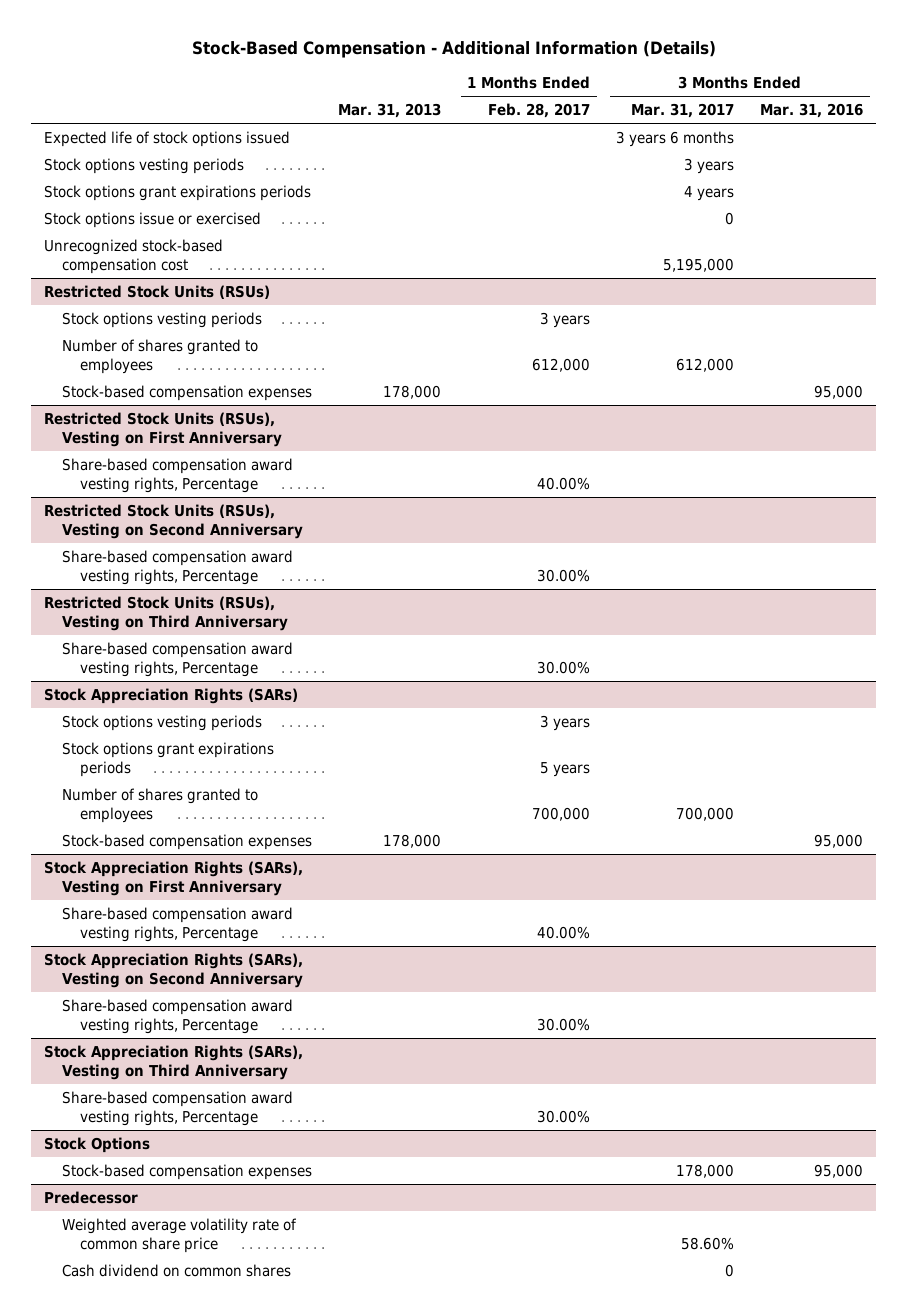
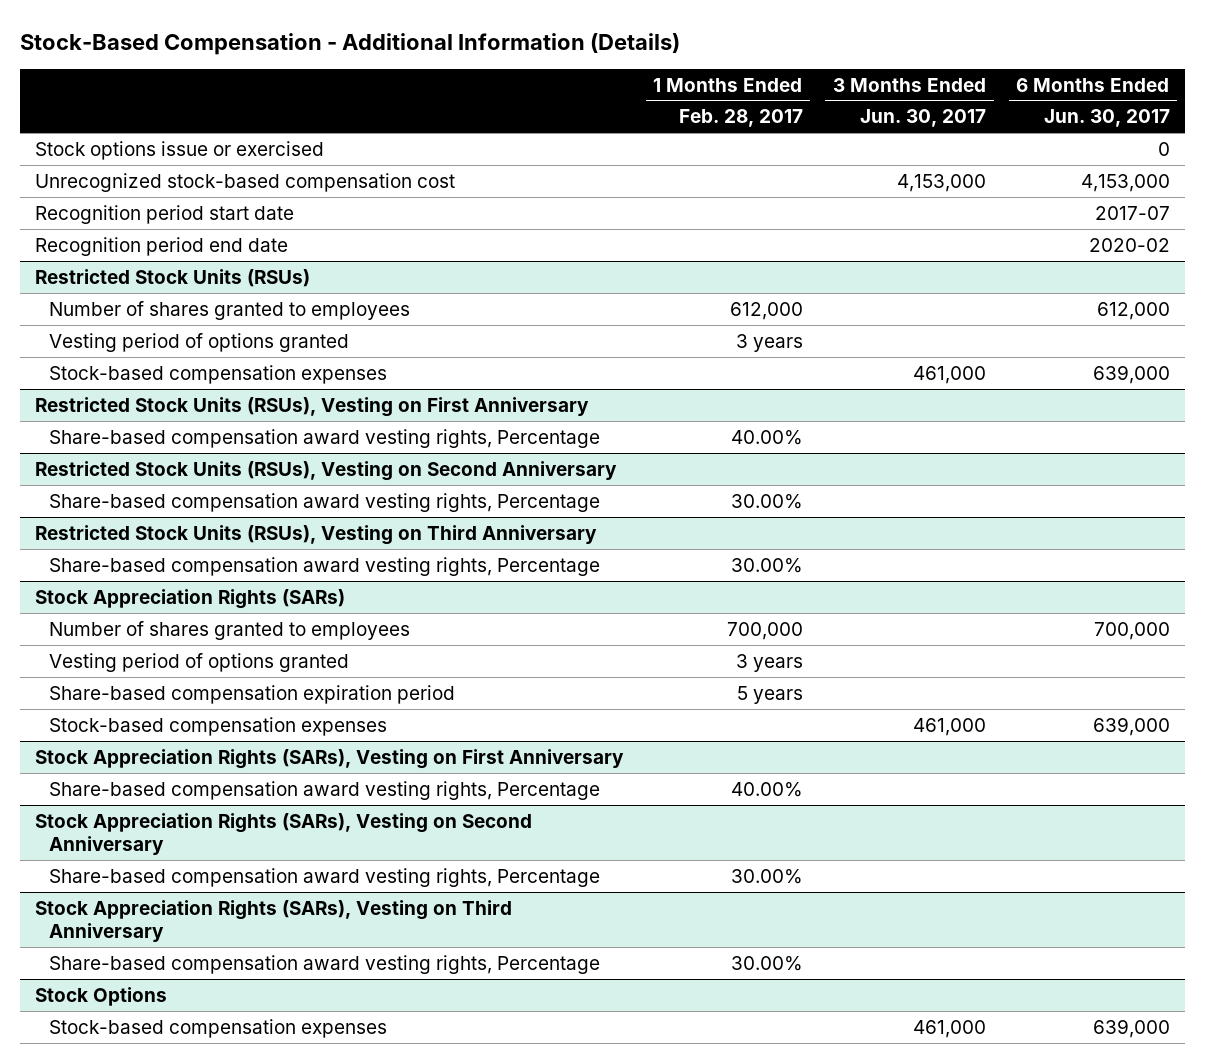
- | Mar. 31, 2013 | 1 Months Ended Feb. 28, 2017 | 3 Months Ended Mar. 31, 2017 | 3 Months Ended Mar. 31, 2016
+ | 1 Months Ended Feb. 28, 2017 | 3 Months Ended Jun. 30, 2017 | 6 Months Ended Jun. 30, 2017
- Expected life of stock options issued | | | 3 years 6 months |
- Stock options vesting periods | | | 3 years |
- Stock options grant expirations periods | | | 4 years |
+ Recognition period start date | | | 2017-07
+ Recognition period end date | | | 2020-02
@ Restricted Stock Units (RSUs)
- Stock options vesting periods | | 3 years | |
+ Vesting period of options granted | 3 years | |
@ Stock Appreciation Rights (SARs)
- Stock options vesting periods | | 3 years | |
- Stock options grant expirations periods | | 5 years | |
+ Vesting period of options granted | 3 years | |
+ Share-based compensation expiration period | 5 years | |
- Predecessor
- Weighted average volatility rate of common share price | | | 58.60% |
- Cash dividend on common shares | | | 0 |

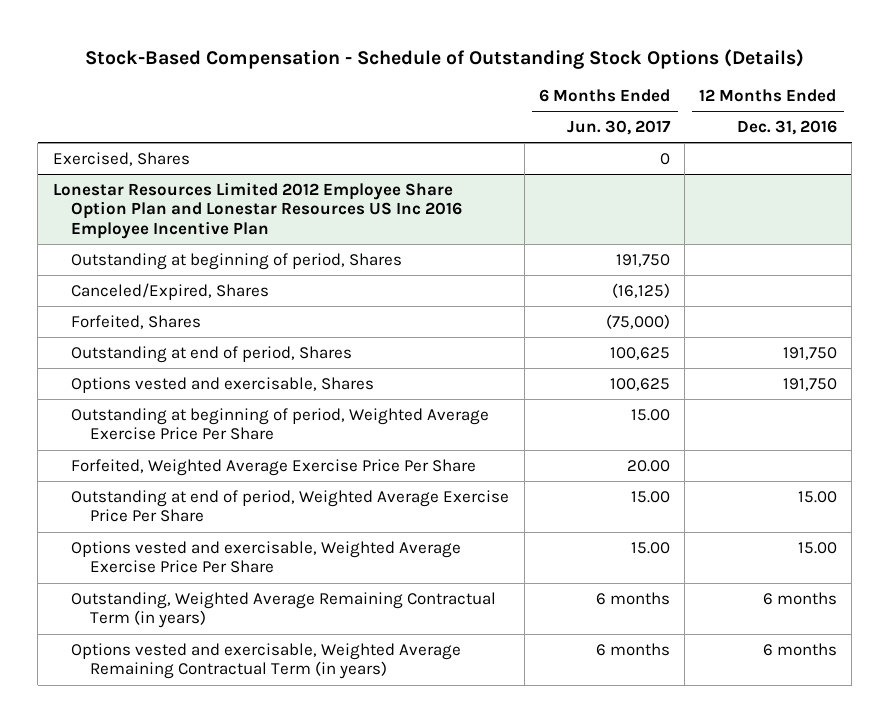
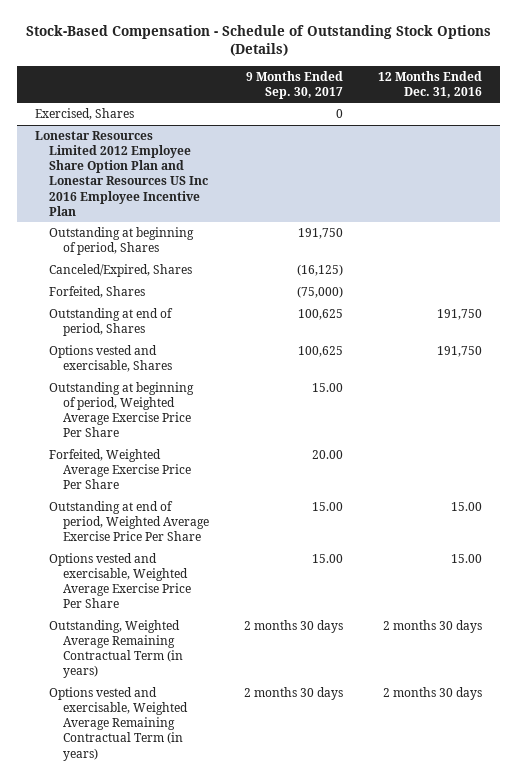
- | 6 Months Ended Jun. 30, 2017 | 12 Months Ended Dec. 31, 2016
+ | 9 Months Ended Sep. 30, 2017 | 12 Months Ended Dec. 31, 2016
@ Lonestar Resources Limited 2012 Employee Share Option Plan and Lonestar Resources US Inc 2016 Employee Incentive Plan
- Outstanding, Weighted Average Remaining Contractual Term (in years) | 6 months | 6 months
- Options vested and exercisable, Weighted Average Remaining Contractual Term (in years) | 6 months | 6 months
+ Outstanding, Weighted Average Remaining Contractual Term (in years) | 2 months 30 days | 2 months 30 days
+ Options vested and exercisable, Weighted Average Remaining Contractual Term (in years) | 2 months 30 days | 2 months 30 days

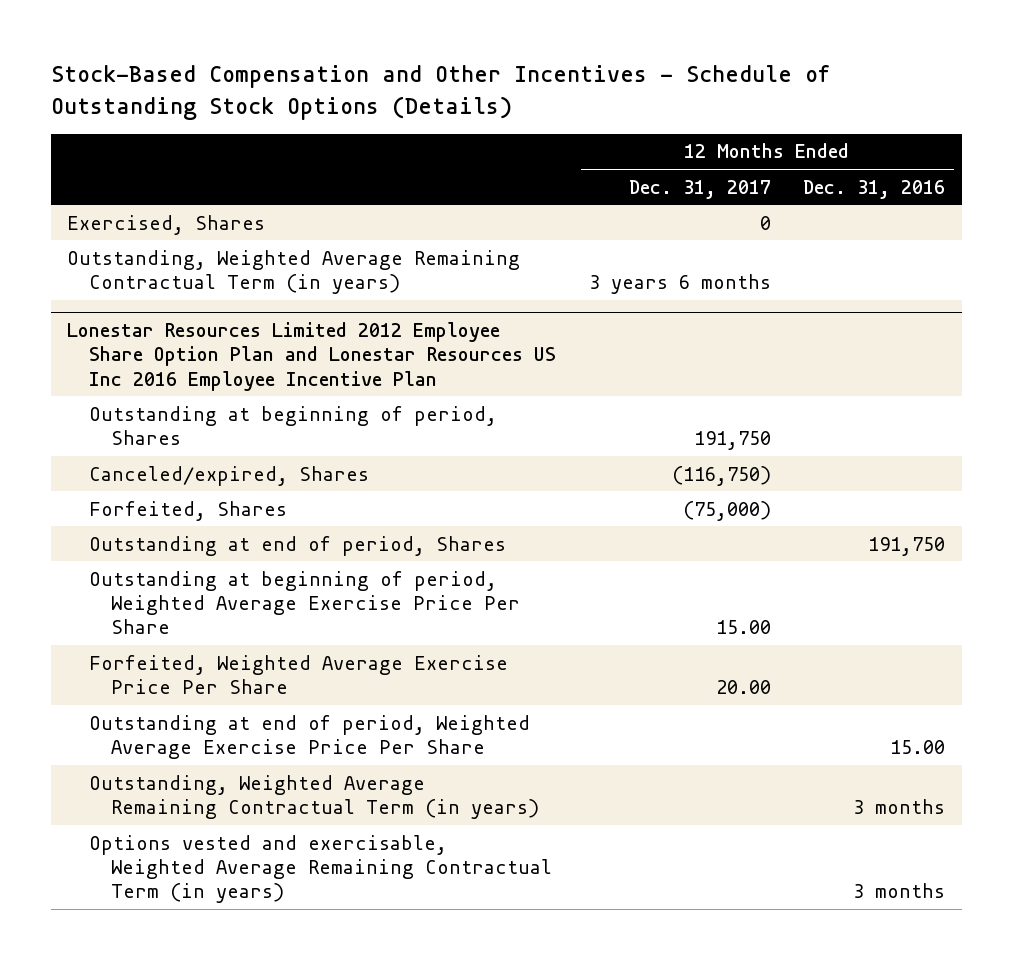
- Stock-Based Compensation - Schedule of Outstanding Stock Options (Details)
+ Stock-Based Compensation and Other Incentives - Schedule of Outstanding Stock Options (Details)
- | 9 Months Ended Sep. 30, 2017 | 12 Months Ended Dec. 31, 2016
+ | 12 Months Ended Dec. 31, 2017 | 12 Months Ended Dec. 31, 2016
+ Outstanding, Weighted Average Remaining Contractual Term (in years) | 3 years 6 months |
@ Lonestar Resources Limited 2012 Employee Share Option Plan and Lonestar Resources US Inc 2016 Employee Incentive Plan
- Canceled/Expired, Shares | (16,125) |
+ Canceled/expired, Shares | (116,750) |
- Options vested and exercisable, Shares | 100,625 | 191,750
- Options vested and exercisable, Weighted Average Exercise Price Per Share | 15.00 | 15.00
- Outstanding, Weighted Average Remaining Contractual Term (in years) | 2 months 30 days | 2 months 30 days
- Options vested and exercisable, Weighted Average Remaining Contractual Term (in years) | 2 months 30 days | 2 months 30 days
+ Outstanding, Weighted Average Remaining Contractual Term (in years) | | 3 months
+ Options vested and exercisable, Weighted Average Remaining Contractual Term (in years) | | 3 months

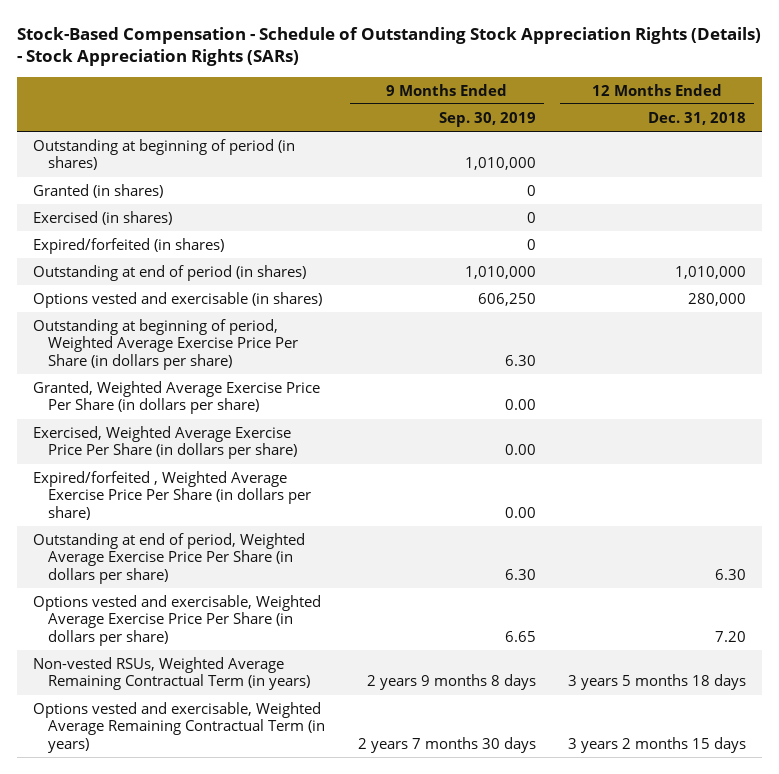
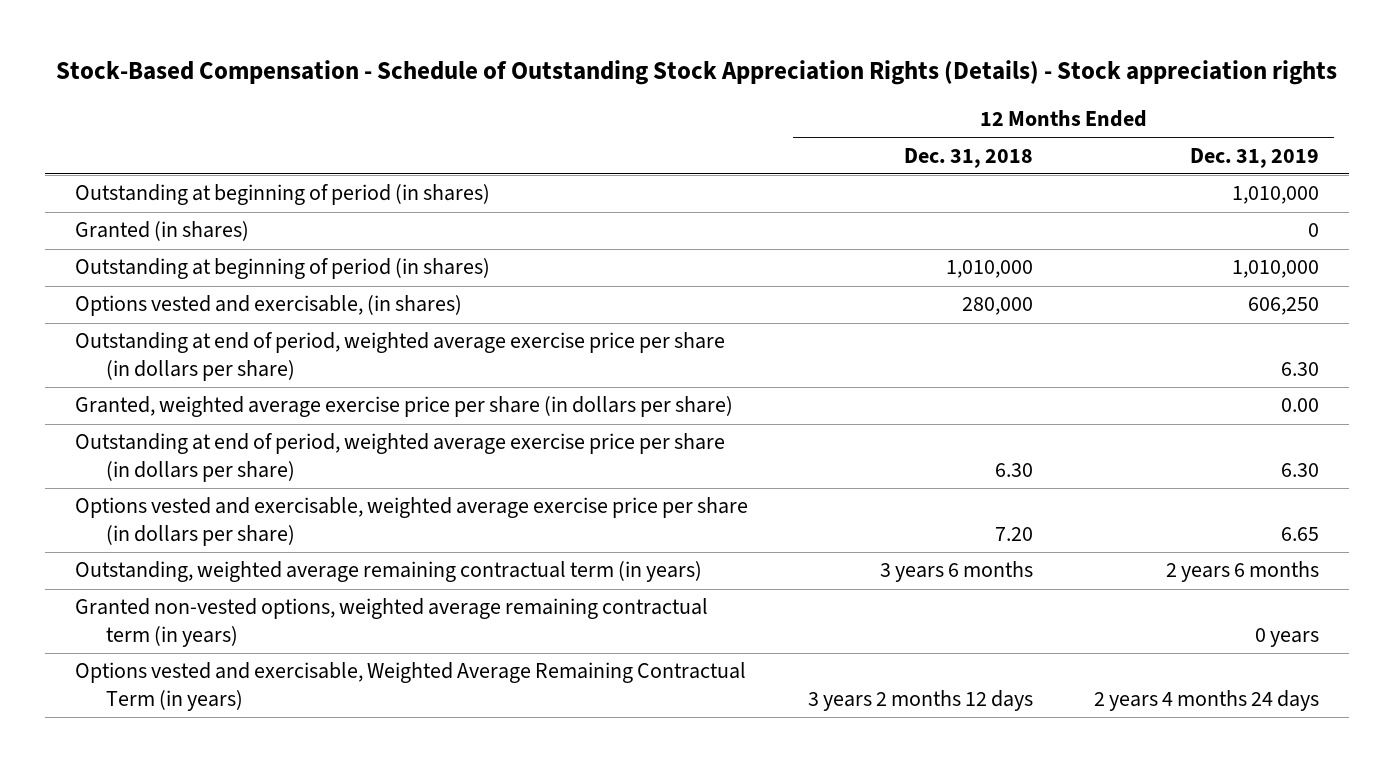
- Stock-Based Compensation - Schedule of Outstanding Stock Appreciation Rights (Details) - Stock Appreciation Rights (SARs)
+ Stock-Based Compensation - Schedule of Outstanding Stock Appreciation Rights (Details) - Stock appreciation rights
- | 9 Months Ended Sep. 30, 2019 | 12 Months Ended Dec. 31, 2018
+ | 12 Months Ended Dec. 31, 2018 | 12 Months Ended Dec. 31, 2019
- Exercised (in shares) | 0 |
- Expired/forfeited (in shares) | 0 |
- Outstanding at end of period (in shares) | 1,010,000 | 1,010,000
- Options vested and exercisable (in shares) | 606,250 | 280,000
- Outstanding at beginning of period, Weighted Average Exercise Price Per Share (in dollars per share) | 6.30 |
- Granted, Weighted Average Exercise Price Per Share (in dollars per share) | 0.00 |
- Exercised, Weighted Average Exercise Price Per Share (in dollars per share) | 0.00 |
- Expired/forfeited , Weighted Average Exercise Price Per Share (in dollars per share) | 0.00 |
- Outstanding at end of period, Weighted Average Exercise Price Per Share (in dollars per share) | 6.30 | 6.30
- Options vested and exercisable, Weighted Average Exercise Price Per Share (in dollars per share) | 6.65 | 7.20
- Non-vested RSUs, Weighted Average Remaining Contractual Term (in years) | 2 years 9 months 8 days | 3 years 5 months 18 days
- Options vested and exercisable, Weighted Average Remaining Contractual Term (in years) | 2 years 7 months 30 days | 3 years 2 months 15 days
+ Outstanding at beginning of period (in shares) | 1,010,000 | 1,010,000
+ Options vested and exercisable, (in shares) | 280,000 | 606,250
+ Outstanding at end of period, weighted average exercise price per share (in dollars per share) | | 6.30
+ Granted, weighted average exercise price per share (in dollars per share) | | 0.00
+ Outstanding at end of period, weighted average exercise price per share (in dollars per share) | 6.30 | 6.30
+ Options vested and exercisable, weighted average exercise price per share (in dollars per share) | 7.20 | 6.65
+ Outstanding, weighted average remaining contractual term (in years) | 3 years 6 months | 2 years 6 months
+ Granted non-vested options, weighted average remaining contractual term (in years) | | 0 years
+ Options vested and exercisable, Weighted Average Remaining Contractual Term (in years) | 3 years 2 months 12 days | 2 years 4 months 24 days

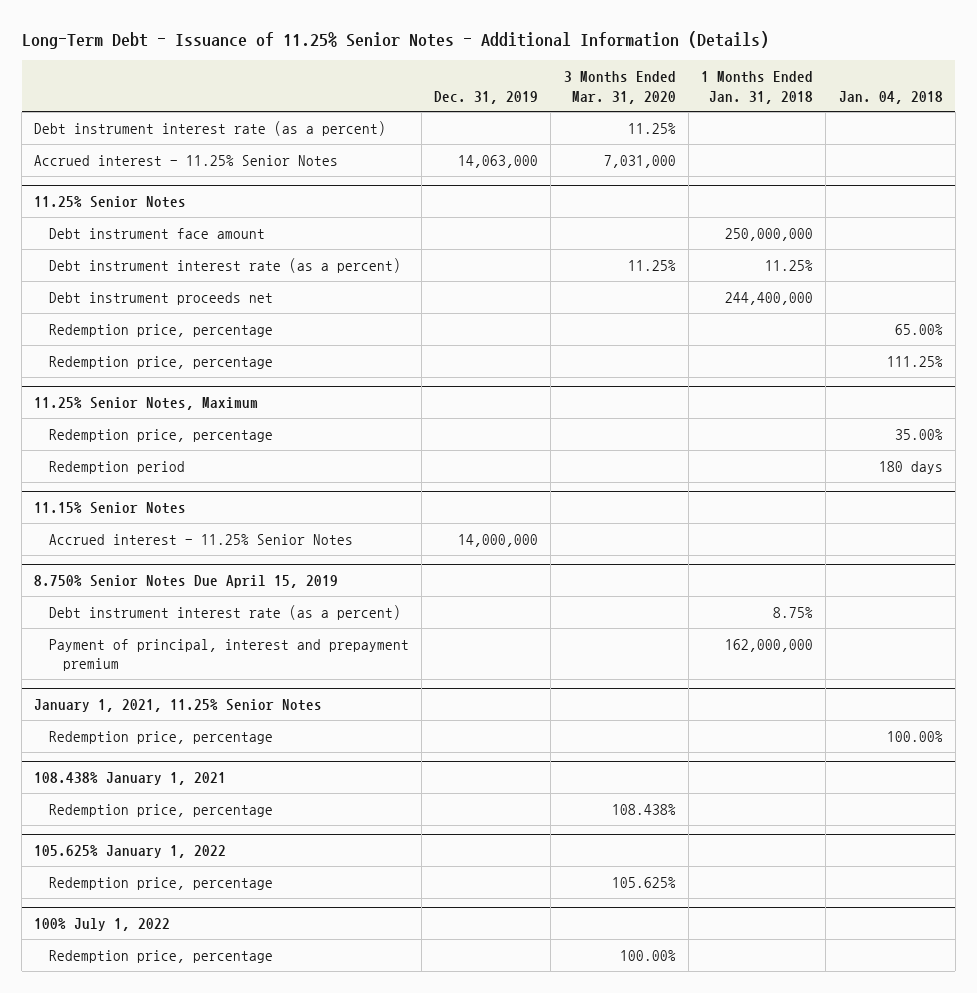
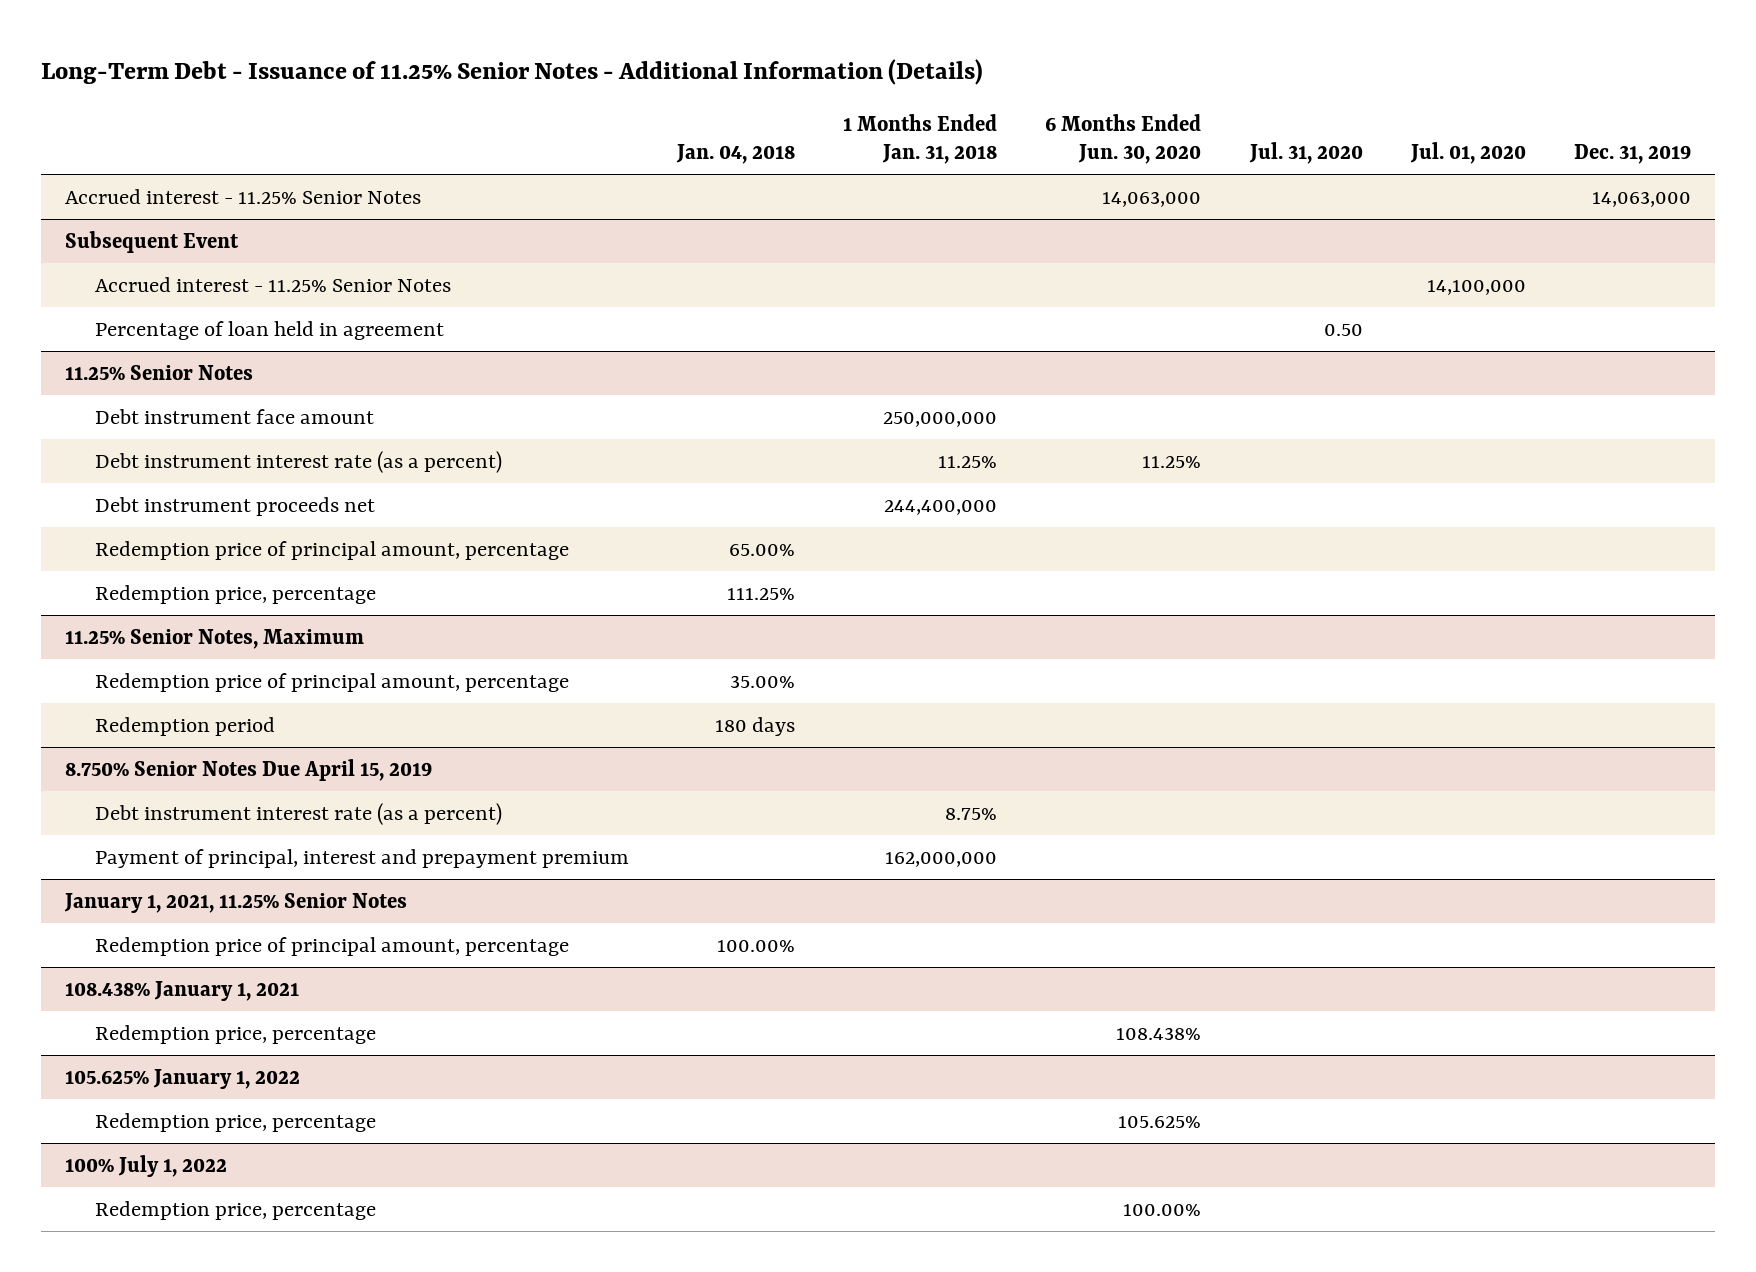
- | Dec. 31, 2019 | 3 Months Ended Mar. 31, 2020 | 1 Months Ended Jan. 31, 2018 | Jan. 04, 2018
+ | Jan. 04, 2018 | 1 Months Ended Jan. 31, 2018 | 6 Months Ended Jun. 30, 2020 | Jul. 31, 2020 | Jul. 01, 2020 | Dec. 31, 2019
- Debt instrument interest rate (as a percent) | | 11.25% | |
+ Subsequent Event
+ Accrued interest - 11.25% Senior Notes | | | | | 14,100,000 |
+ Percentage of loan held in agreement | | | | 0.50 | |
@ 11.25% Senior Notes
- Redemption price, percentage | | | | 65.00%
+ Redemption price of principal amount, percentage | 65.00% | | | | |
@ 11.25% Senior Notes, Maximum
- Redemption price, percentage | | | | 35.00%
+ Redemption price of principal amount, percentage | 35.00% | | | | |
- 11.15% Senior Notes
- Accrued interest - 11.25% Senior Notes | 14,000,000 | | |
@ January 1, 2021, 11.25% Senior Notes
- Redemption price, percentage | | | | 100.00%
+ Redemption price of principal amount, percentage | 100.00% | | | | |

